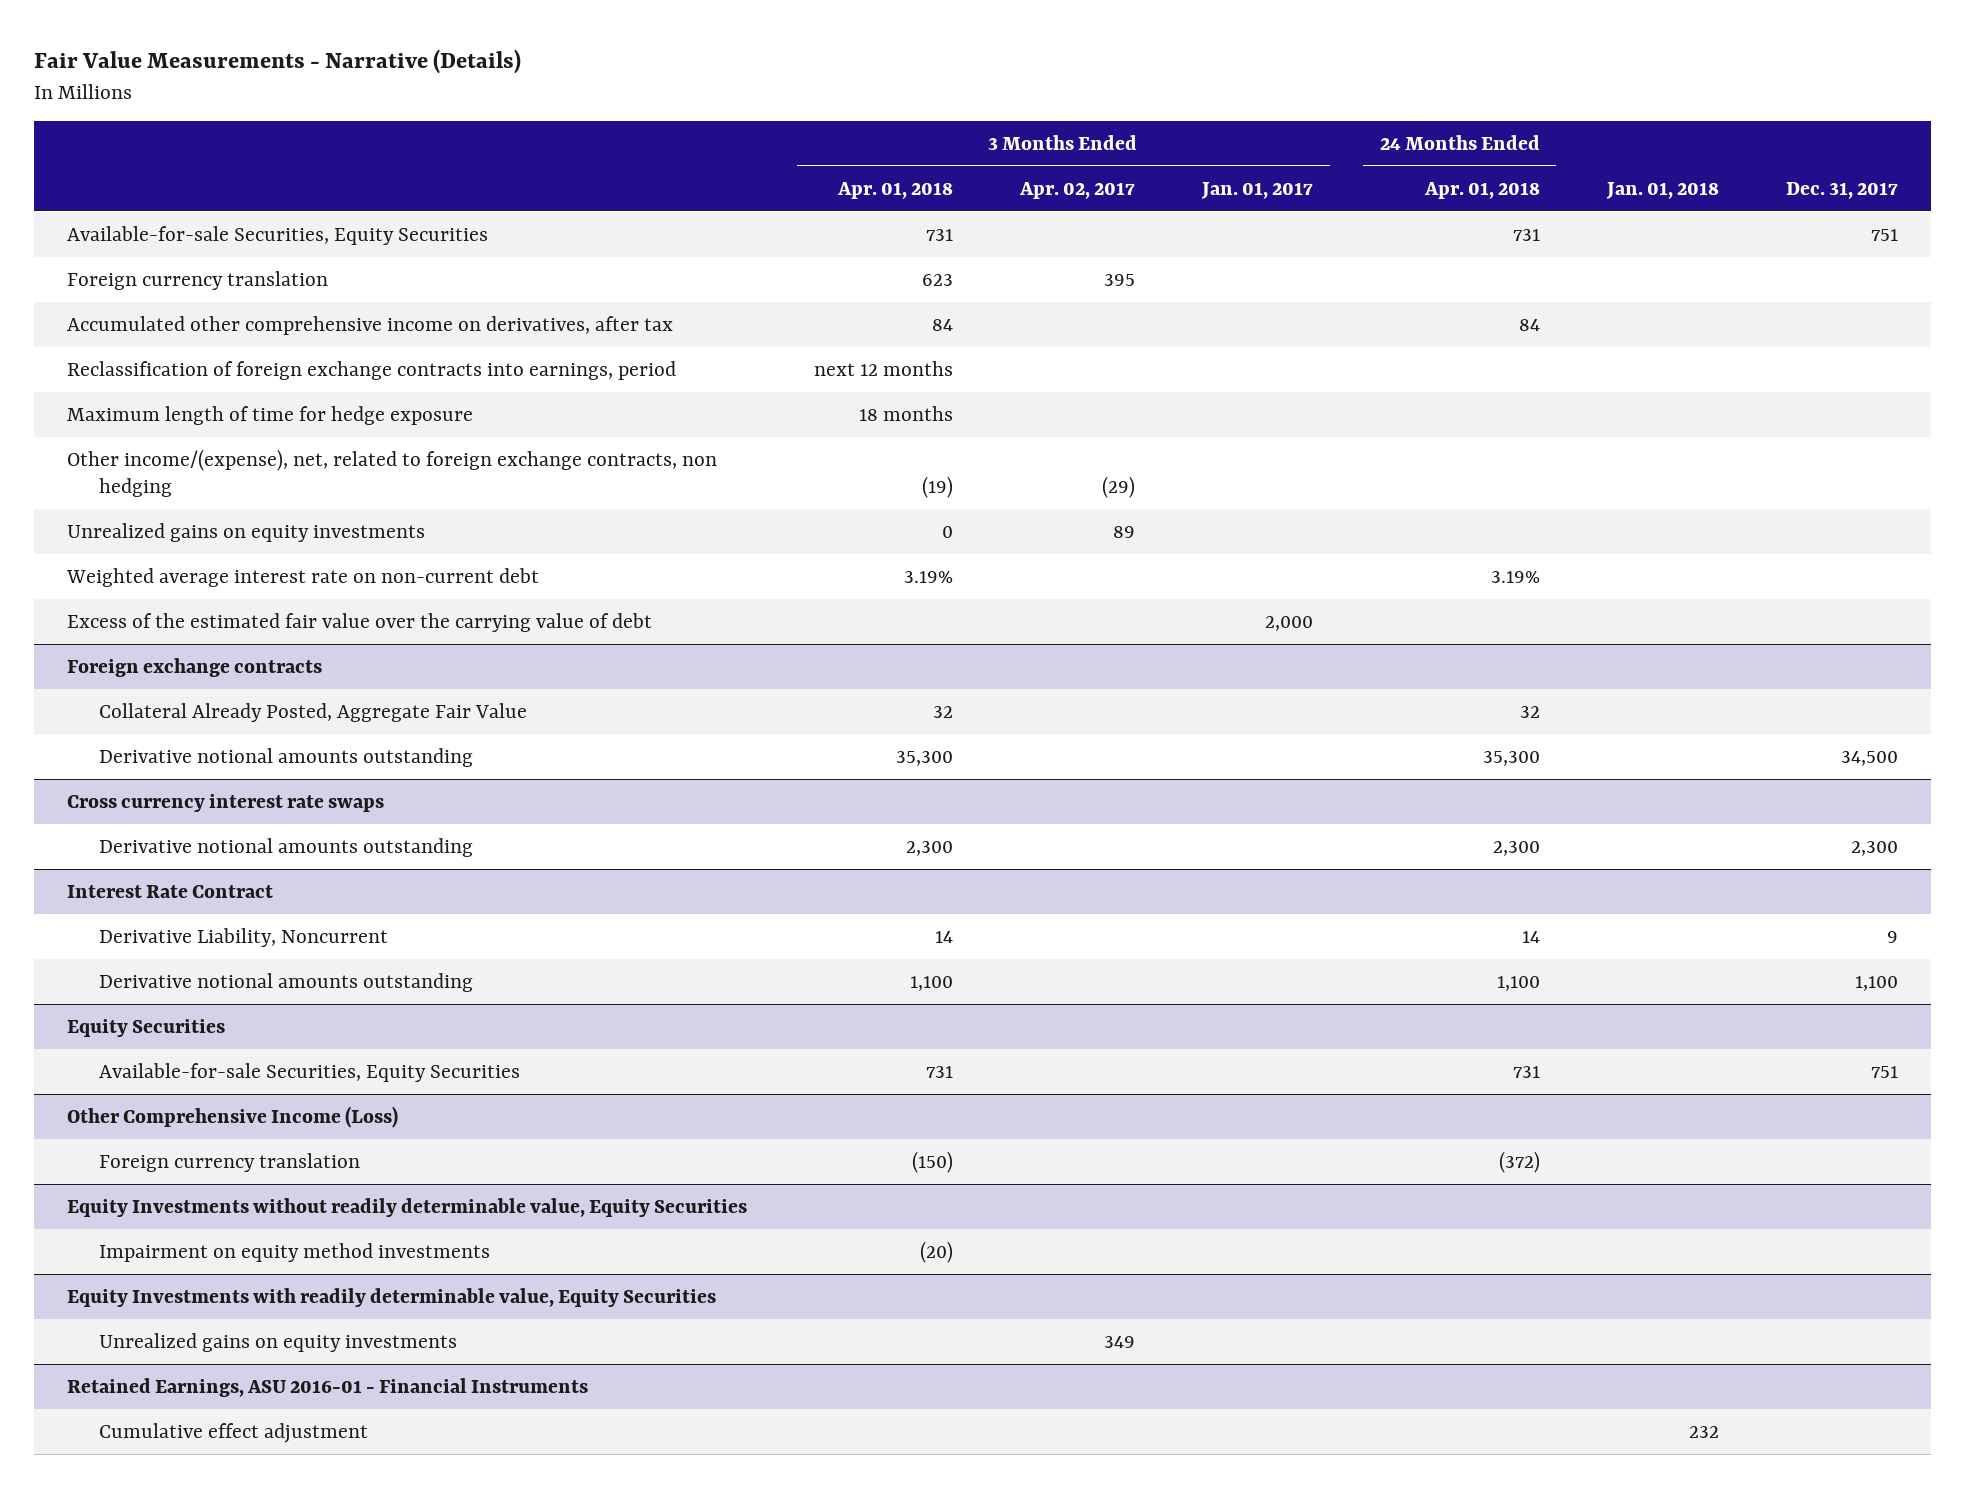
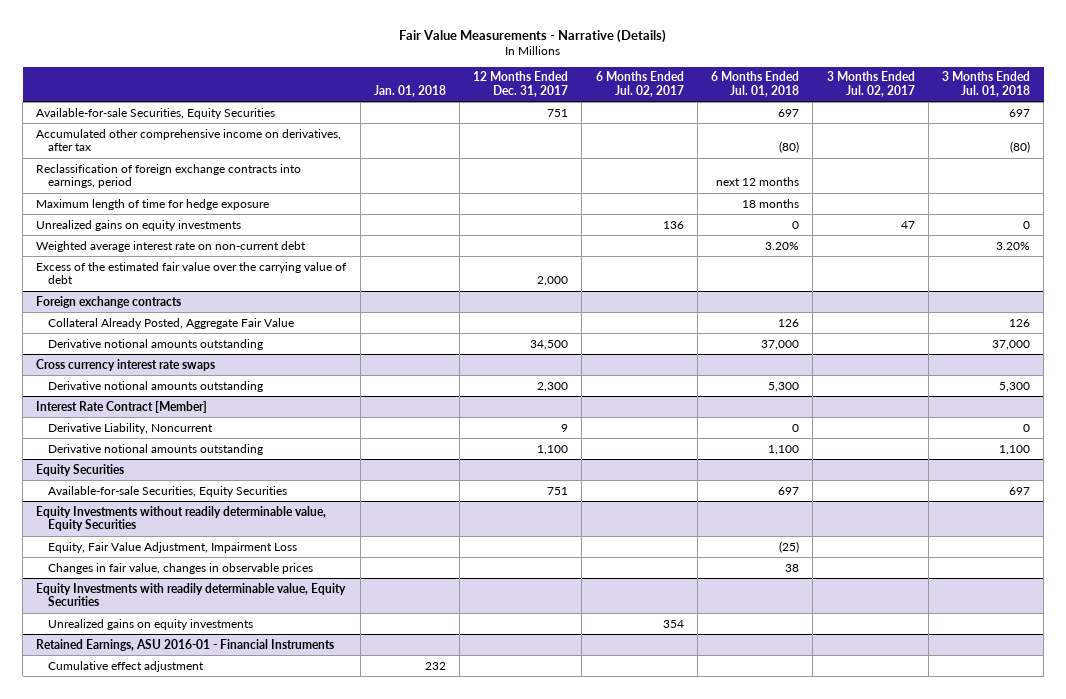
- | 3 Months Ended Apr. 01, 2018 | 3 Months Ended Apr. 02, 2017 | 3 Months Ended Jan. 01, 2017 | 24 Months Ended Apr. 01, 2018 | Jan. 01, 2018 | Dec. 31, 2017
+ | Jan. 01, 2018 | 12 Months Ended Dec. 31, 2017 | 6 Months Ended Jul. 02, 2017 | 6 Months Ended Jul. 01, 2018 | 3 Months Ended Jul. 02, 2017 | 3 Months Ended Jul. 01, 2018
- Foreign currency translation | 623 | 395 | | | |
- Other income/(expense), net, related to foreign exchange contracts, non hedging | (19) | (29) | | | |
- Interest Rate Contract
+ Interest Rate Contract [Member]
- Other Comprehensive Income (Loss)
- Foreign currency translation | (150) | | | (372) | |
@ Equity Investments without readily determinable value, Equity Securities
- Impairment on equity method investments | (20) | | | | |
+ Equity, Fair Value Adjustment, Impairment Loss | | | | (25) | |
+ Changes in fair value, changes in observable prices | | | | 38 | |

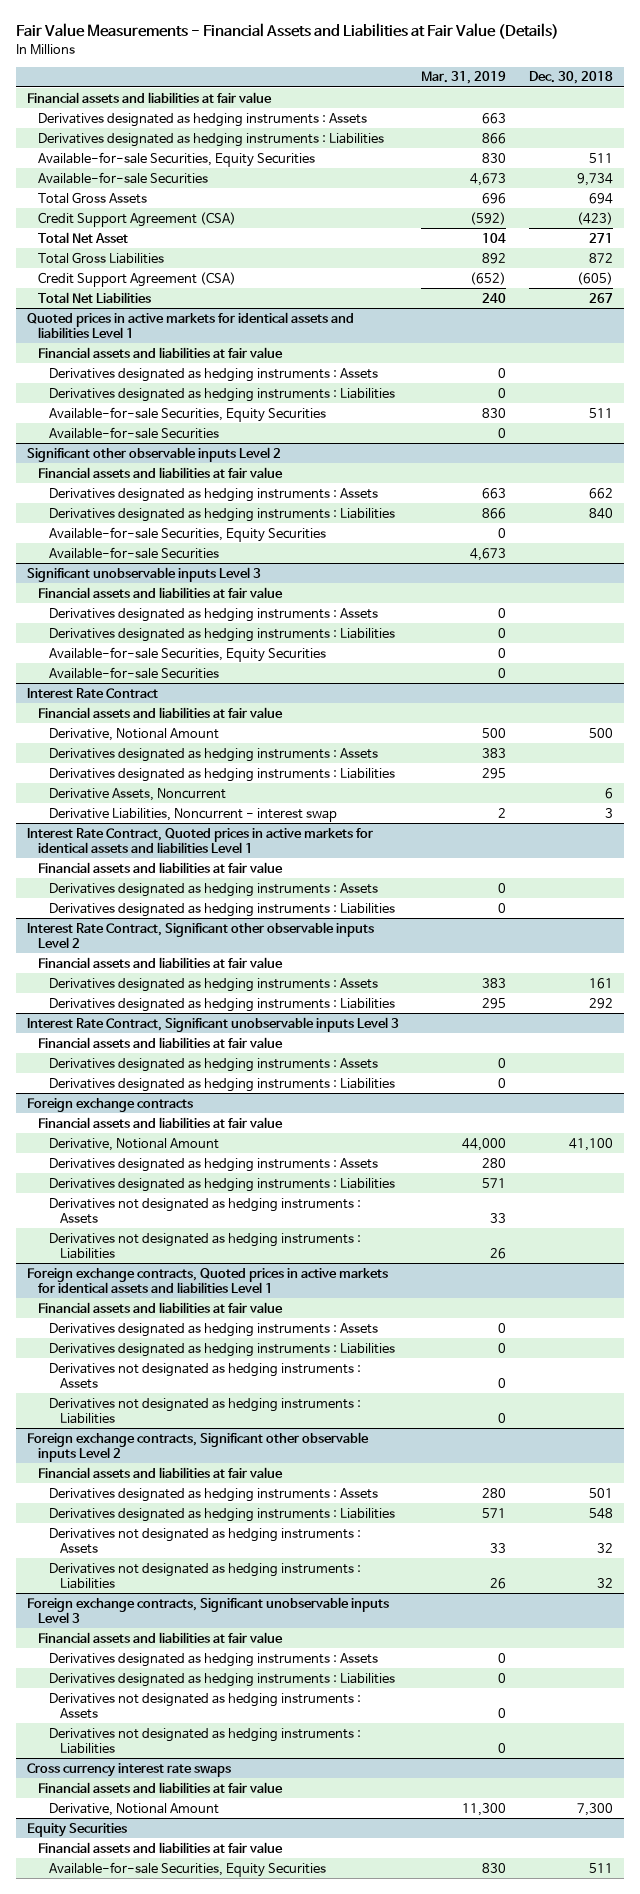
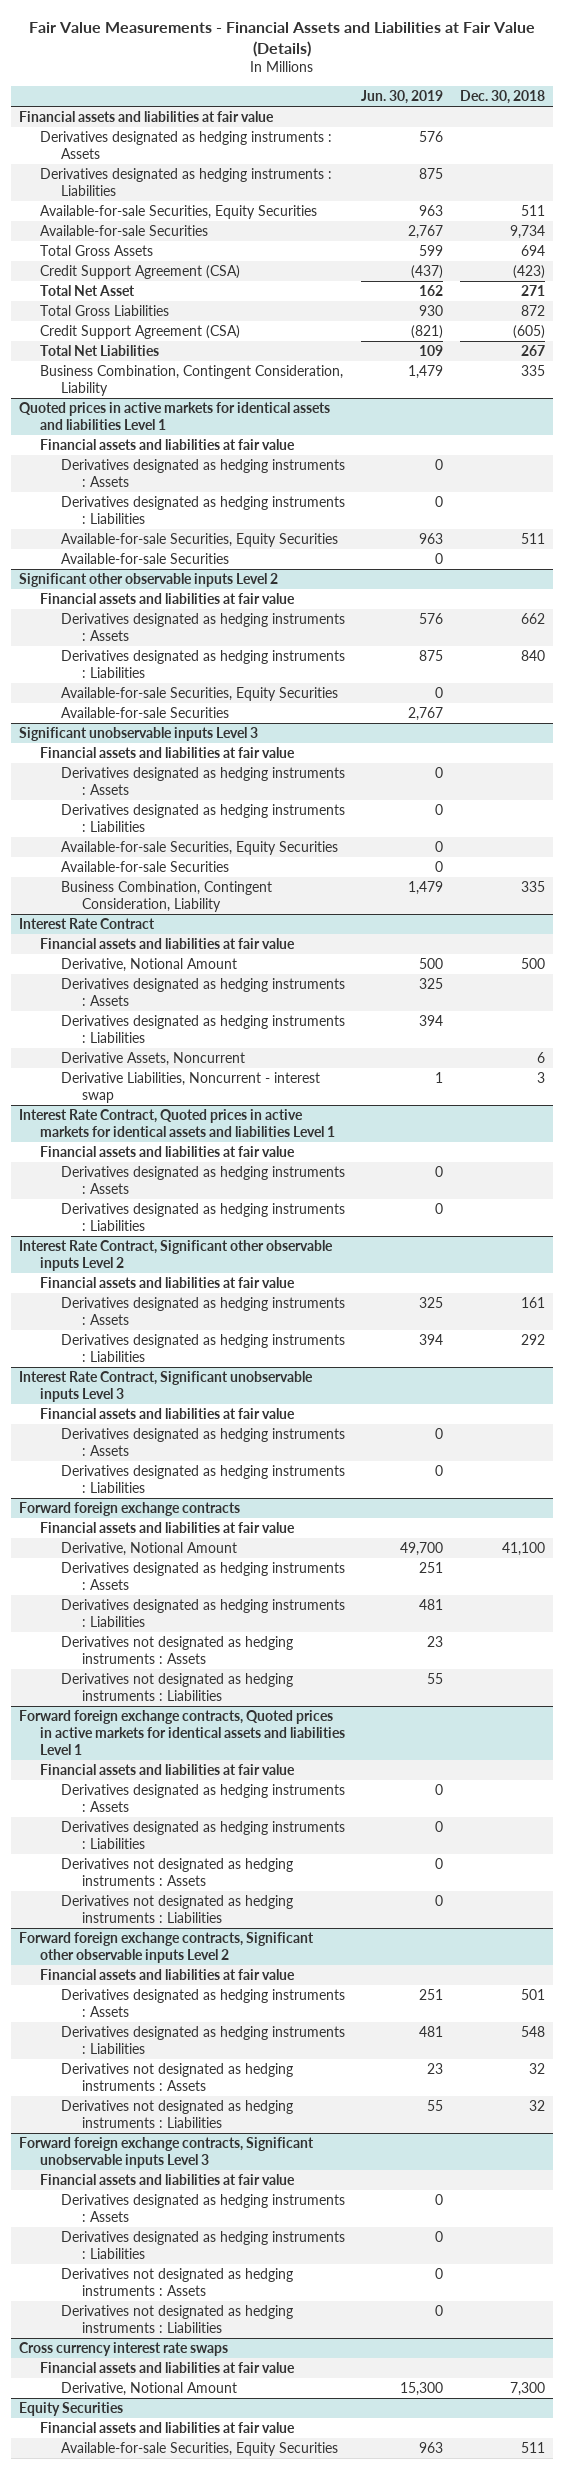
- | Mar. 31, 2019 | Dec. 30, 2018
+ | Jun. 30, 2019 | Dec. 30, 2018
+ Business Combination, Contingent Consideration, Liability | 1,479 | 335
@ Significant unobservable inputs Level 3
+ Business Combination, Contingent Consideration, Liability | 1,479 | 335
- Foreign exchange contracts
+ Forward foreign exchange contracts
- Foreign exchange contracts, Quoted prices in active markets for identical assets and liabilities Level 1
+ Forward foreign exchange contracts, Quoted prices in active markets for identical assets and liabilities Level 1
- Foreign exchange contracts, Significant other observable inputs Level 2
+ Forward foreign exchange contracts, Significant other observable inputs Level 2
- Foreign exchange contracts, Significant unobservable inputs Level 3
+ Forward foreign exchange contracts, Significant unobservable inputs Level 3

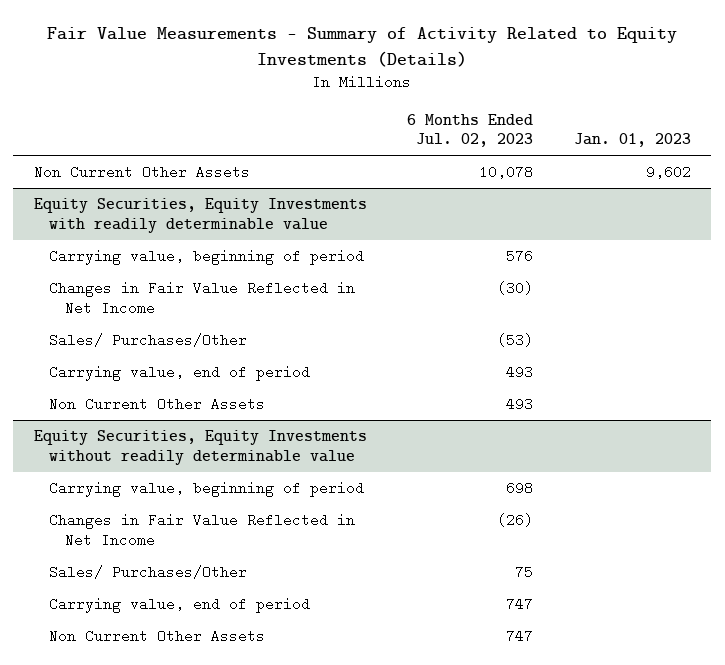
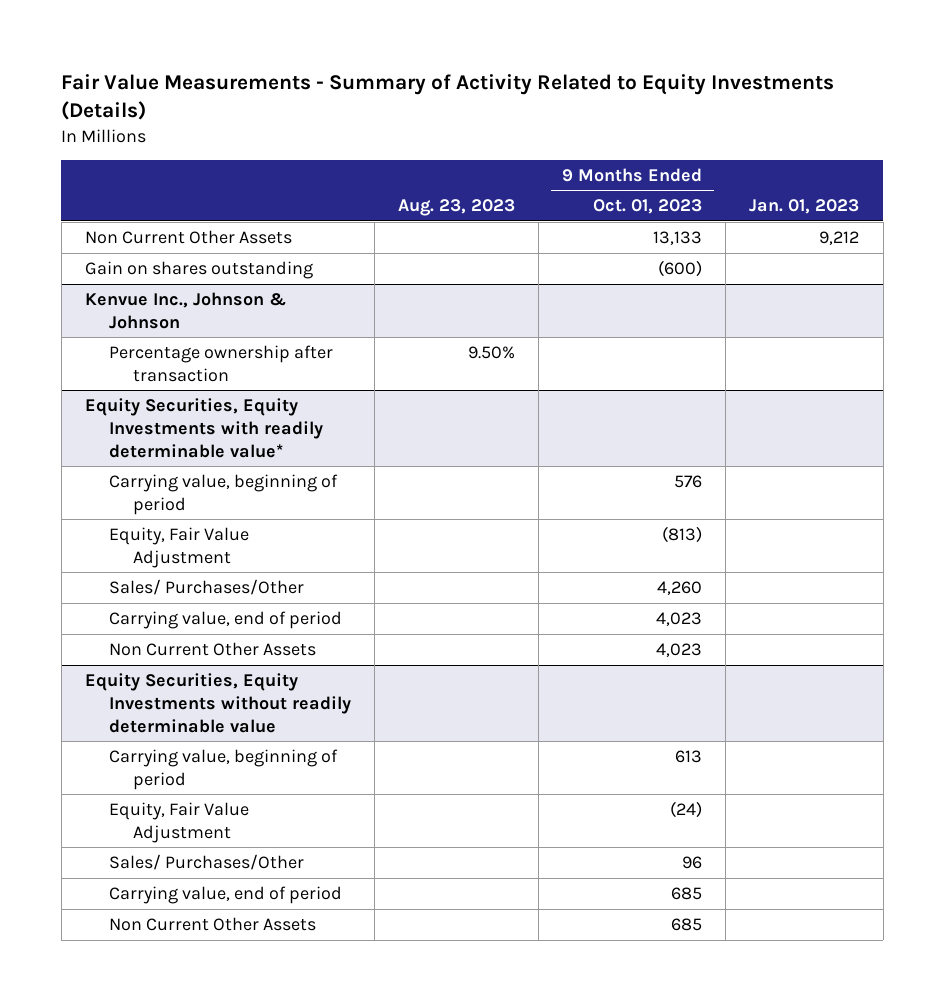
- | 6 Months Ended Jul. 02, 2023 | Jan. 01, 2023
+ | Aug. 23, 2023 | 9 Months Ended Oct. 01, 2023 | Jan. 01, 2023
- Non Current Other Assets | 10,078 | 9,602
- Equity Securities, Equity Investments with readily determinable value
+ Non Current Other Assets | | 13,133 | 9,212
+ Gain on shares outstanding | | (600) |
+ Kenvue Inc., Johnson & Johnson
+ Percentage ownership after transaction | 9.50% | |
+ Equity Securities, Equity Investments with readily determinable value*
- Changes in Fair Value Reflected in Net Income | (30) |
+ Equity, Fair Value Adjustment | | (813) |
@ Equity Securities, Equity Investments without readily determinable value
- Changes in Fair Value Reflected in Net Income | (26) |
+ Equity, Fair Value Adjustment | | (24) |

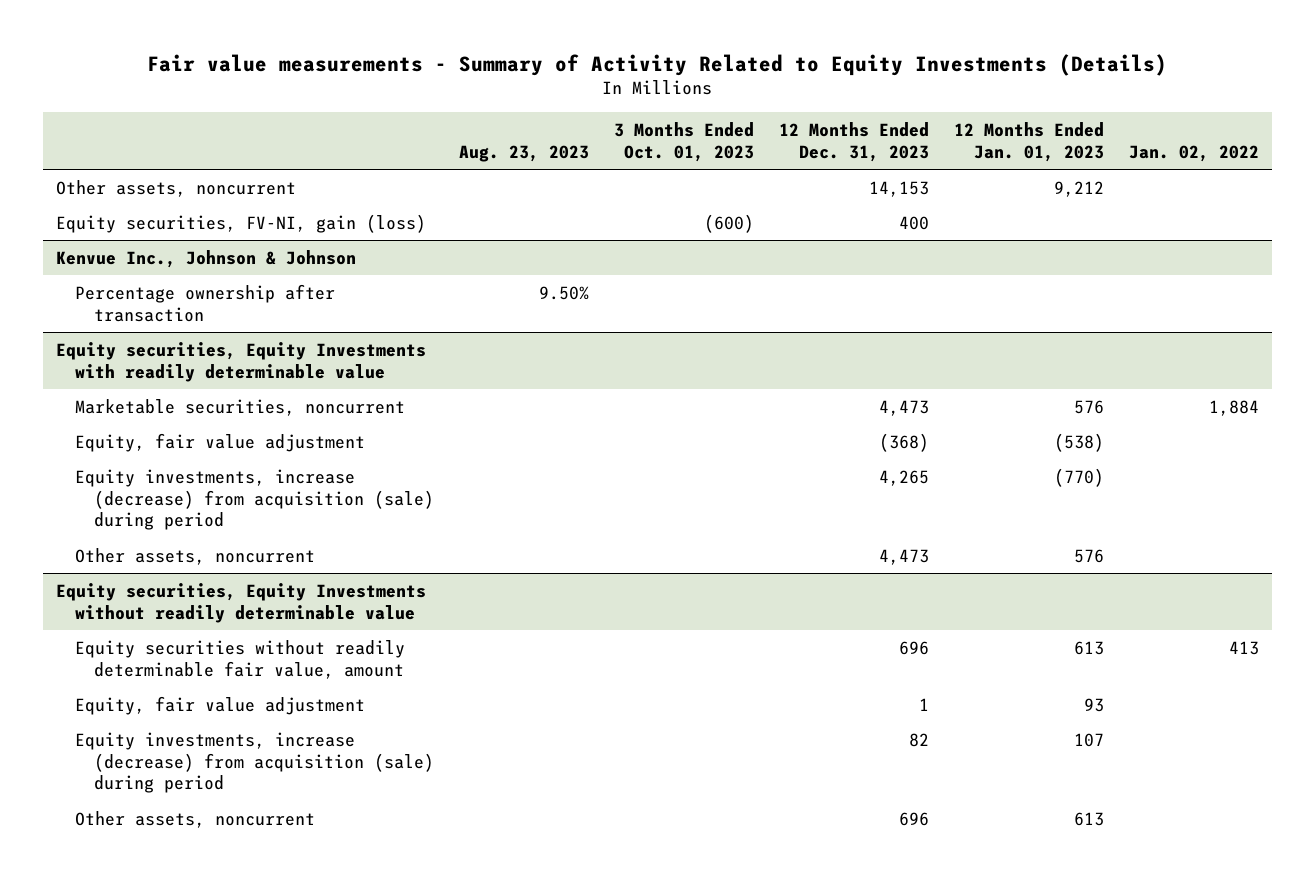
- Fair Value Measurements - Summary of Activity Related to Equity Investments (Details)
+ Fair value measurements - Summary of Activity Related to Equity Investments (Details)
- | Aug. 23, 2023 | 9 Months Ended Oct. 01, 2023 | Jan. 01, 2023
+ | Aug. 23, 2023 | 3 Months Ended Oct. 01, 2023 | 12 Months Ended Dec. 31, 2023 | 12 Months Ended Jan. 01, 2023 | Jan. 02, 2022
- Non Current Other Assets | | 13,133 | 9,212
- Gain on shares outstanding | | (600) |
+ Other assets, noncurrent | | | 14,153 | 9,212 |
+ Equity securities, FV-NI, gain (loss) | | (600) | 400 | |
- Equity Securities, Equity Investments with readily determinable value*
- Carrying value, beginning of period | | 576 |
- Equity, Fair Value Adjustment | | (813) |
- Sales/ Purchases/Other | | 4,260 |
- Carrying value, end of period | | 4,023 |
- Non Current Other Assets | | 4,023 |
- Equity Securities, Equity Investments without readily determinable value
- Carrying value, beginning of period | | 613 |
- Equity, Fair Value Adjustment | | (24) |
- Sales/ Purchases/Other | | 96 |
- Carrying value, end of period | | 685 |
- Non Current Other Assets | | 685 |
+ Equity securities, Equity Investments with readily determinable value
+ Marketable securities, noncurrent | | | 4,473 | 576 | 1,884
+ Equity, fair value adjustment | | | (368) | (538) |
+ Equity investments, increase (decrease) from acquisition (sale) during period | | | 4,265 | (770) |
+ Other assets, noncurrent | | | 4,473 | 576 |
+ Equity securities, Equity Investments without readily determinable value
+ Equity securities without readily determinable fair value, amount | | | 696 | 613 | 413
+ Equity, fair value adjustment | | | 1 | 93 |
+ Equity investments, increase (decrease) from acquisition (sale) during period | | | 82 | 107 |
+ Other assets, noncurrent | | | 696 | 613 |

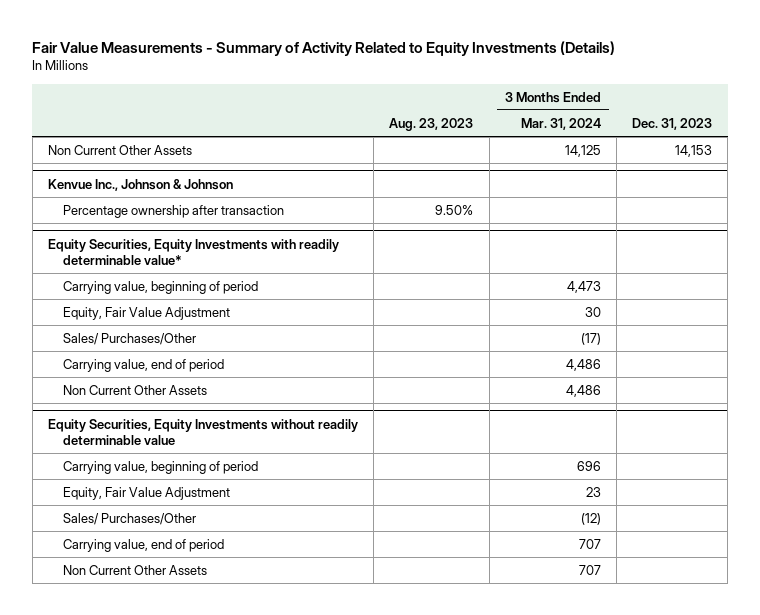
- Fair value measurements - Summary of Activity Related to Equity Investments (Details)
+ Fair Value Measurements - Summary of Activity Related to Equity Investments (Details)
- | Aug. 23, 2023 | 3 Months Ended Oct. 01, 2023 | 12 Months Ended Dec. 31, 2023 | 12 Months Ended Jan. 01, 2023 | Jan. 02, 2022
+ | Aug. 23, 2023 | 3 Months Ended Mar. 31, 2024 | Dec. 31, 2023
- Other assets, noncurrent | | | 14,153 | 9,212 |
- Equity securities, FV-NI, gain (loss) | | (600) | 400 | |
+ Non Current Other Assets | | 14,125 | 14,153
- Equity securities, Equity Investments with readily determinable value
- Marketable securities, noncurrent | | | 4,473 | 576 | 1,884
- Equity, fair value adjustment | | | (368) | (538) |
- Equity investments, increase (decrease) from acquisition (sale) during period | | | 4,265 | (770) |
- Other assets, noncurrent | | | 4,473 | 576 |
- Equity securities, Equity Investments without readily determinable value
- Equity securities without readily determinable fair value, amount | | | 696 | 613 | 413
- Equity, fair value adjustment | | | 1 | 93 |
- Equity investments, increase (decrease) from acquisition (sale) during period | | | 82 | 107 |
- Other assets, noncurrent | | | 696 | 613 |
+ Equity Securities, Equity Investments with readily determinable value*
+ Carrying value, beginning of period | | 4,473 |
+ Equity, Fair Value Adjustment | | 30 |
+ Sales/ Purchases/Other | | (17) |
+ Carrying value, end of period | | 4,486 |
+ Non Current Other Assets | | 4,486 |
+ Equity Securities, Equity Investments without readily determinable value
+ Carrying value, beginning of period | | 696 |
+ Equity, Fair Value Adjustment | | 23 |
+ Sales/ Purchases/Other | | (12) |
+ Carrying value, end of period | | 707 |
+ Non Current Other Assets | | 707 |

